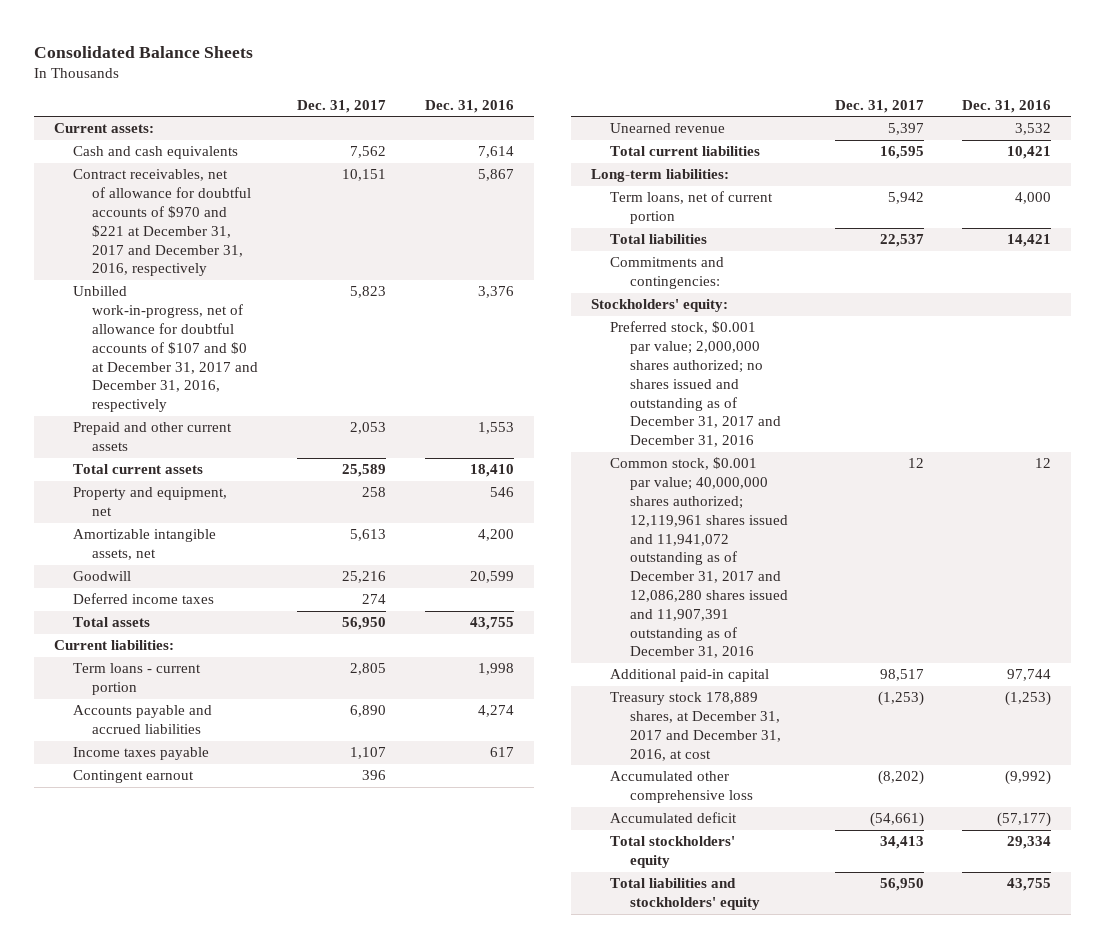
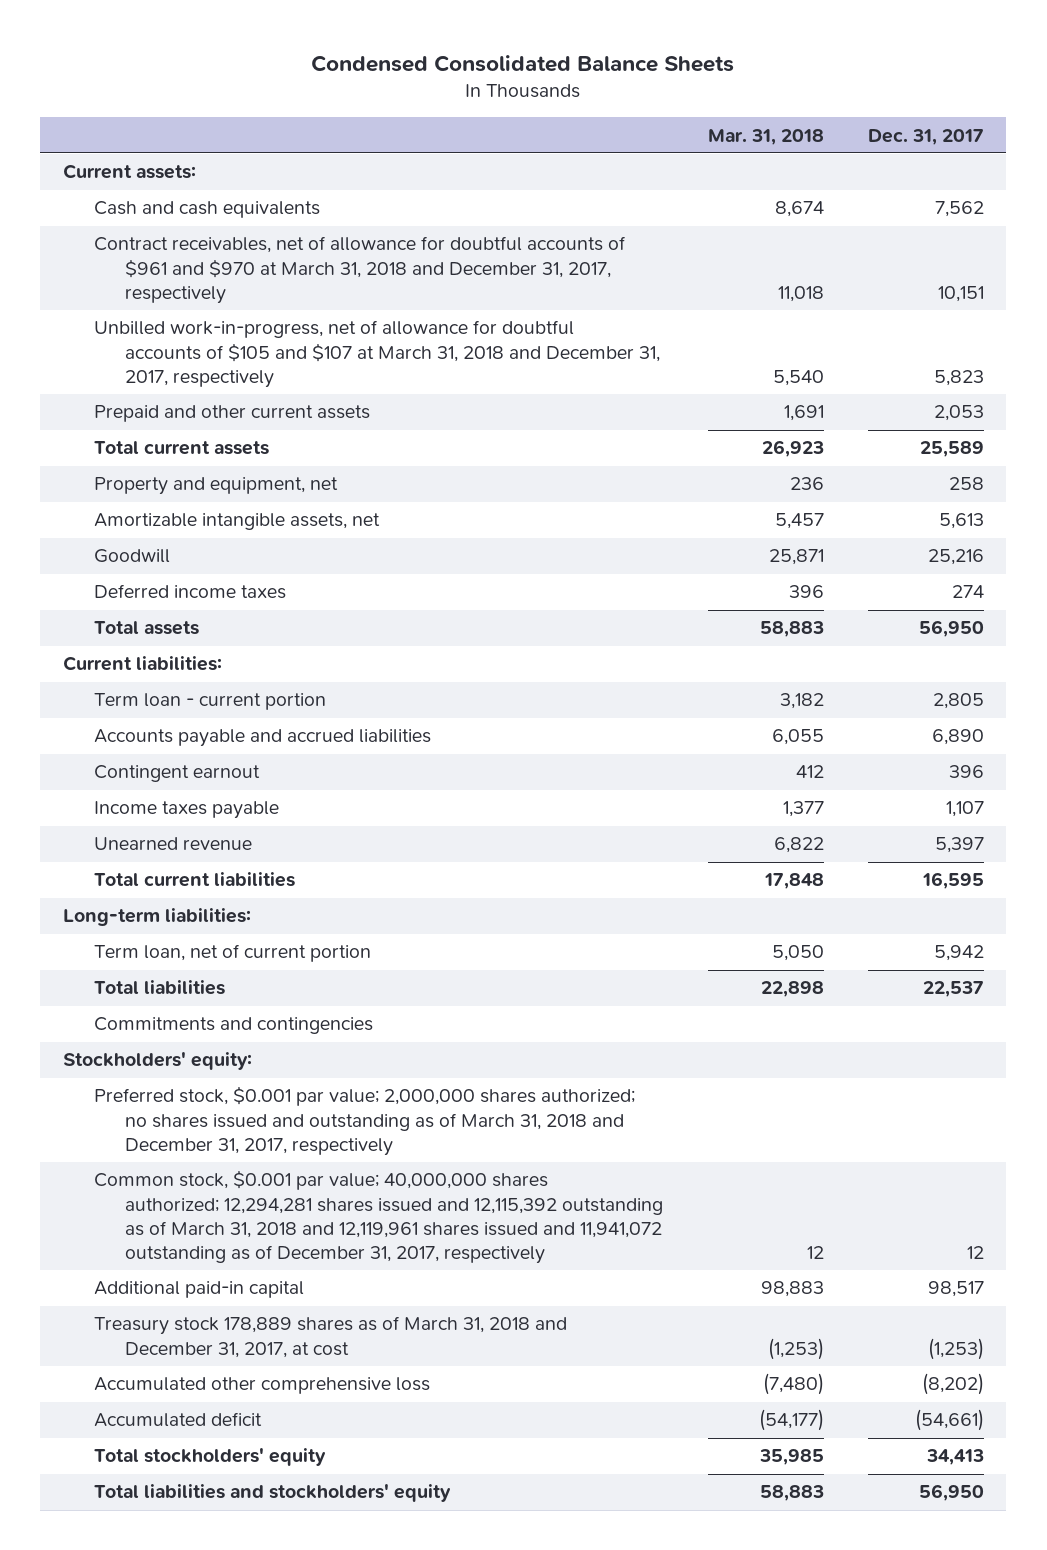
- Consolidated Balance Sheets
+ Condensed Consolidated Balance Sheets
- | Dec. 31, 2017 | Dec. 31, 2016
+ | Mar. 31, 2018 | Dec. 31, 2017
- Contract receivables, net of allowance for doubtful accounts of $970 and $221 at December 31, 2017 and December 31, 2016, respectively | 10,151 | 5,867
- Unbilled work-in-progress, net of allowance for doubtful accounts of $107 and $0 at December 31, 2017 and December 31, 2016, respectively | 5,823 | 3,376
+ Contract receivables, net of allowance for doubtful accounts of $961 and $970 at March 31, 2018 and December 31, 2017, respectively | 11,018 | 10,151
+ Unbilled work-in-progress, net of allowance for doubtful accounts of $105 and $107 at March 31, 2018 and December 31, 2017, respectively | 5,540 | 5,823
- Term loans - current portion | 2,805 | 1,998
+ Term loan - current portion | 3,182 | 2,805
moved down: Income taxes payable | 1,377 | 1,107
- Term loans, net of current portion | 5,942 | 4,000
+ Term loan, net of current portion | 5,050 | 5,942
- Commitments and contingencies:
+ Commitments and contingencies
- Preferred stock, $0.001 par value; 2,000,000 shares authorized; no shares issued and outstanding as of December 31, 2017 and December 31, 2016
- Common stock, $0.001 par value; 40,000,000 shares authorized; 12,119,961 shares issued and 11,941,072 outstanding as of December 31, 2017 and 12,086,280 shares issued and 11,907,391 outstanding as of December 31, 2016 | 12 | 12
+ Preferred stock, $0.001 par value; 2,000,000 shares authorized; no shares issued and outstanding as of March 31, 2018 and December 31, 2017, respectively
+ Common stock, $0.001 par value; 40,000,000 shares authorized; 12,294,281 shares issued and 12,115,392 outstanding as of March 31, 2018 and 12,119,961 shares issued and 11,941,072 outstanding as of December 31, 2017, respectively | 12 | 12
- Treasury stock 178,889 shares, at December 31, 2017 and December 31, 2016, at cost | (1,253) | (1,253)
+ Treasury stock 178,889 shares as of March 31, 2018 and December 31, 2017, at cost | (1,253) | (1,253)

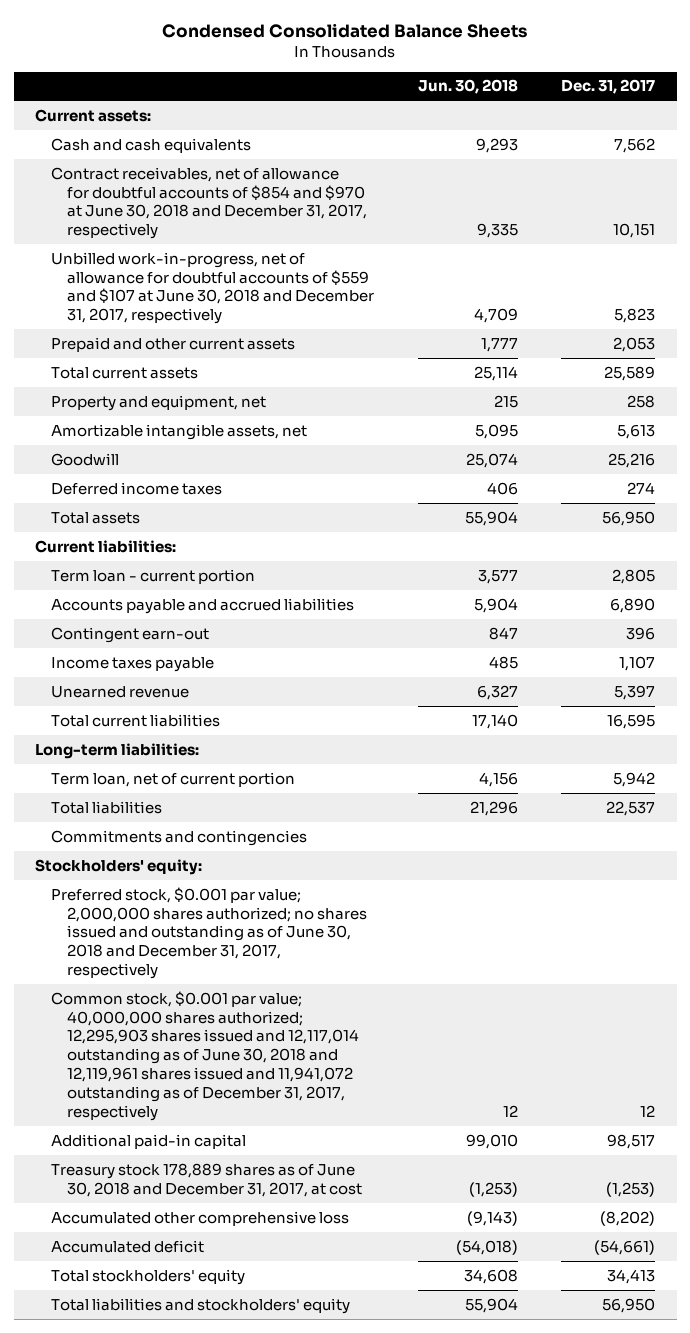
- | Mar. 31, 2018 | Dec. 31, 2017
+ | Jun. 30, 2018 | Dec. 31, 2017
- Contract receivables, net of allowance for doubtful accounts of $961 and $970 at March 31, 2018 and December 31, 2017, respectively | 11,018 | 10,151
- Unbilled work-in-progress, net of allowance for doubtful accounts of $105 and $107 at March 31, 2018 and December 31, 2017, respectively | 5,540 | 5,823
+ Contract receivables, net of allowance for doubtful accounts of $854 and $970 at June 30, 2018 and December 31, 2017, respectively | 9,335 | 10,151
+ Unbilled work-in-progress, net of allowance for doubtful accounts of $559 and $107 at June 30, 2018 and December 31, 2017, respectively | 4,709 | 5,823
- Contingent earnout | 412 | 396
+ Contingent earn-out | 847 | 396
- Preferred stock, $0.001 par value; 2,000,000 shares authorized; no shares issued and outstanding as of March 31, 2018 and December 31, 2017, respectively
- Common stock, $0.001 par value; 40,000,000 shares authorized; 12,294,281 shares issued and 12,115,392 outstanding as of March 31, 2018 and 12,119,961 shares issued and 11,941,072 outstanding as of December 31, 2017, respectively | 12 | 12
+ Preferred stock, $0.001 par value; 2,000,000 shares authorized; no shares issued and outstanding as of June 30, 2018 and December 31, 2017, respectively
+ Common stock, $0.001 par value; 40,000,000 shares authorized; 12,295,903 shares issued and 12,117,014 outstanding as of June 30, 2018 and 12,119,961 shares issued and 11,941,072 outstanding as of December 31, 2017, respectively | 12 | 12
- Treasury stock 178,889 shares as of March 31, 2018 and December 31, 2017, at cost | (1,253) | (1,253)
+ Treasury stock 178,889 shares as of June 30, 2018 and December 31, 2017, at cost | (1,253) | (1,253)

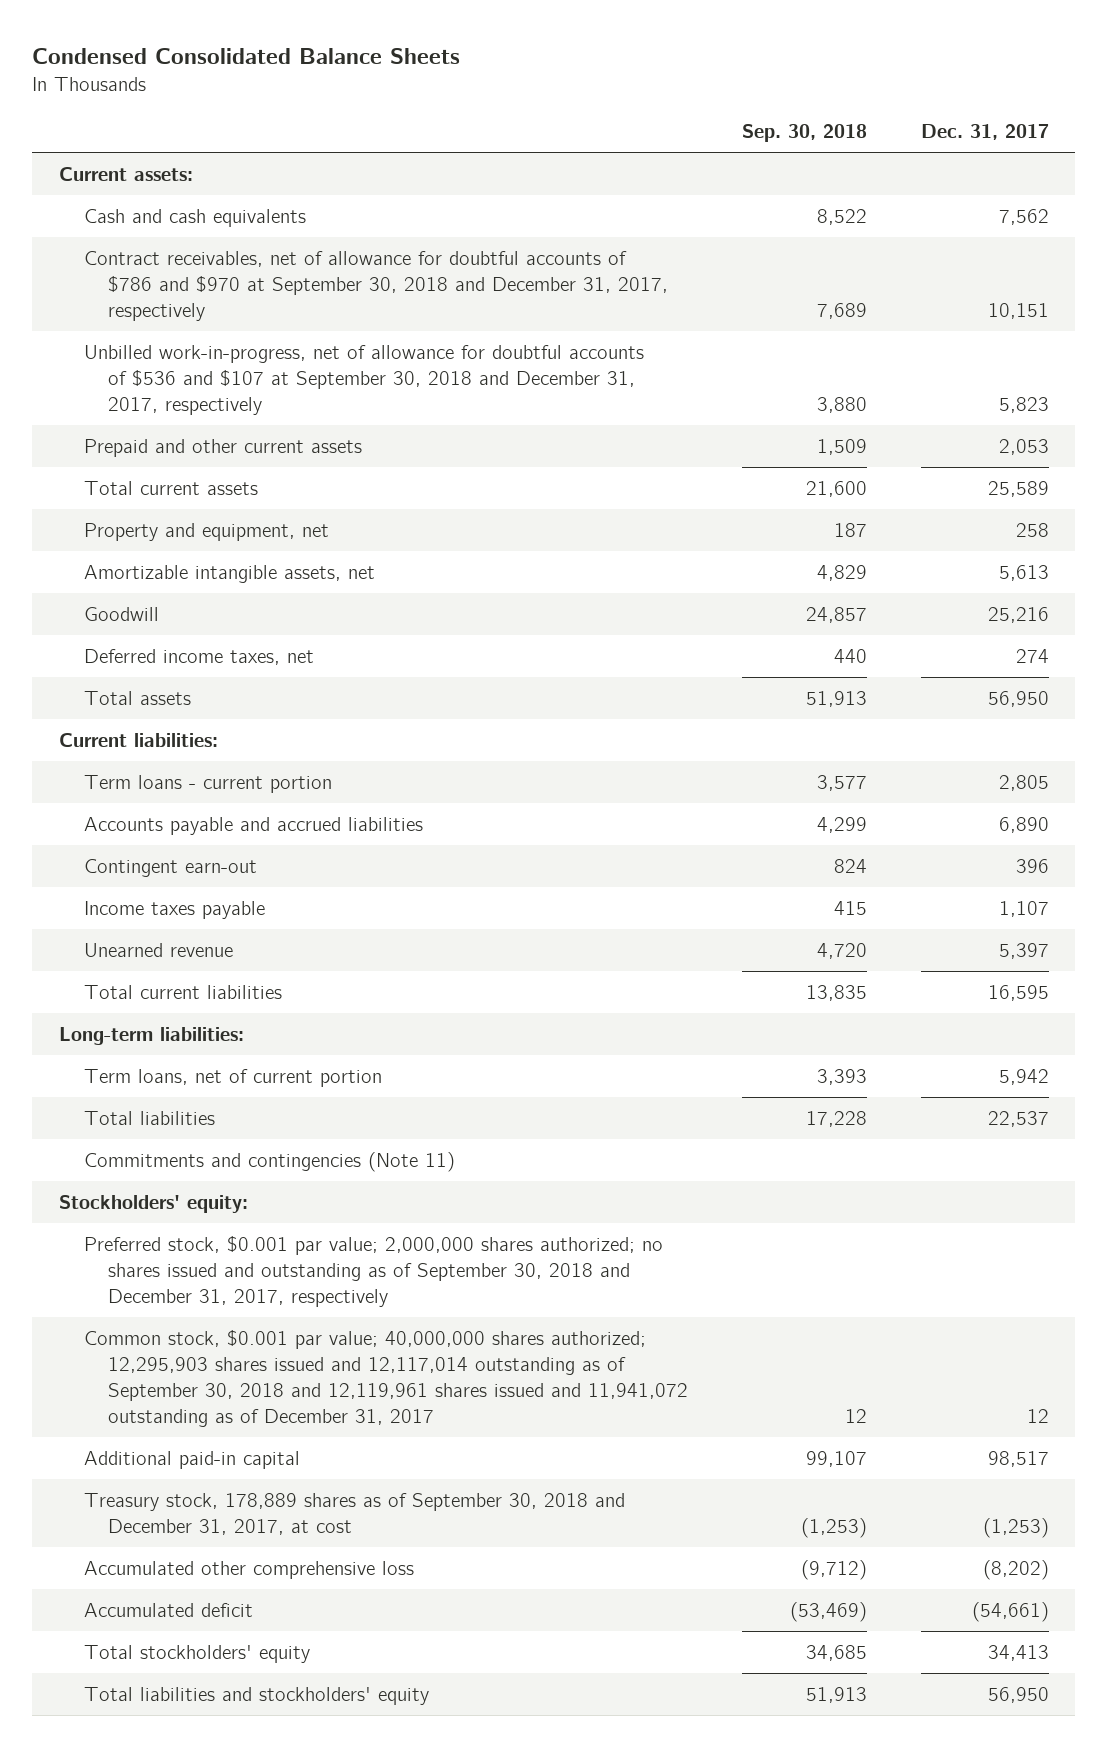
- | Jun. 30, 2018 | Dec. 31, 2017
+ | Sep. 30, 2018 | Dec. 31, 2017
- Contract receivables, net of allowance for doubtful accounts of $854 and $970 at June 30, 2018 and December 31, 2017, respectively | 9,335 | 10,151
- Unbilled work-in-progress, net of allowance for doubtful accounts of $559 and $107 at June 30, 2018 and December 31, 2017, respectively | 4,709 | 5,823
+ Contract receivables, net of allowance for doubtful accounts of $786 and $970 at September 30, 2018 and December 31, 2017, respectively | 7,689 | 10,151
+ Unbilled work-in-progress, net of allowance for doubtful accounts of $536 and $107 at September 30, 2018 and December 31, 2017, respectively | 3,880 | 5,823
- Deferred income taxes | 406 | 274
+ Deferred income taxes, net | 440 | 274
- Term loan - current portion | 3,577 | 2,805
+ Term loans - current portion | 3,577 | 2,805
- Term loan, net of current portion | 4,156 | 5,942
+ Term loans, net of current portion | 3,393 | 5,942
- Commitments and contingencies
+ Commitments and contingencies (Note 11)
- Preferred stock, $0.001 par value; 2,000,000 shares authorized; no shares issued and outstanding as of June 30, 2018 and December 31, 2017, respectively
- Common stock, $0.001 par value; 40,000,000 shares authorized; 12,295,903 shares issued and 12,117,014 outstanding as of June 30, 2018 and 12,119,961 shares issued and 11,941,072 outstanding as of December 31, 2017, respectively | 12 | 12
+ Preferred stock, $0.001 par value; 2,000,000 shares authorized; no shares issued and outstanding as of September 30, 2018 and December 31, 2017, respectively
+ Common stock, $0.001 par value; 40,000,000 shares authorized; 12,295,903 shares issued and 12,117,014 outstanding as of September 30, 2018 and 12,119,961 shares issued and 11,941,072 outstanding as of December 31, 2017 | 12 | 12
- Treasury stock 178,889 shares as of June 30, 2018 and December 31, 2017, at cost | (1,253) | (1,253)
+ Treasury stock, 178,889 shares as of September 30, 2018 and December 31, 2017, at cost | (1,253) | (1,253)

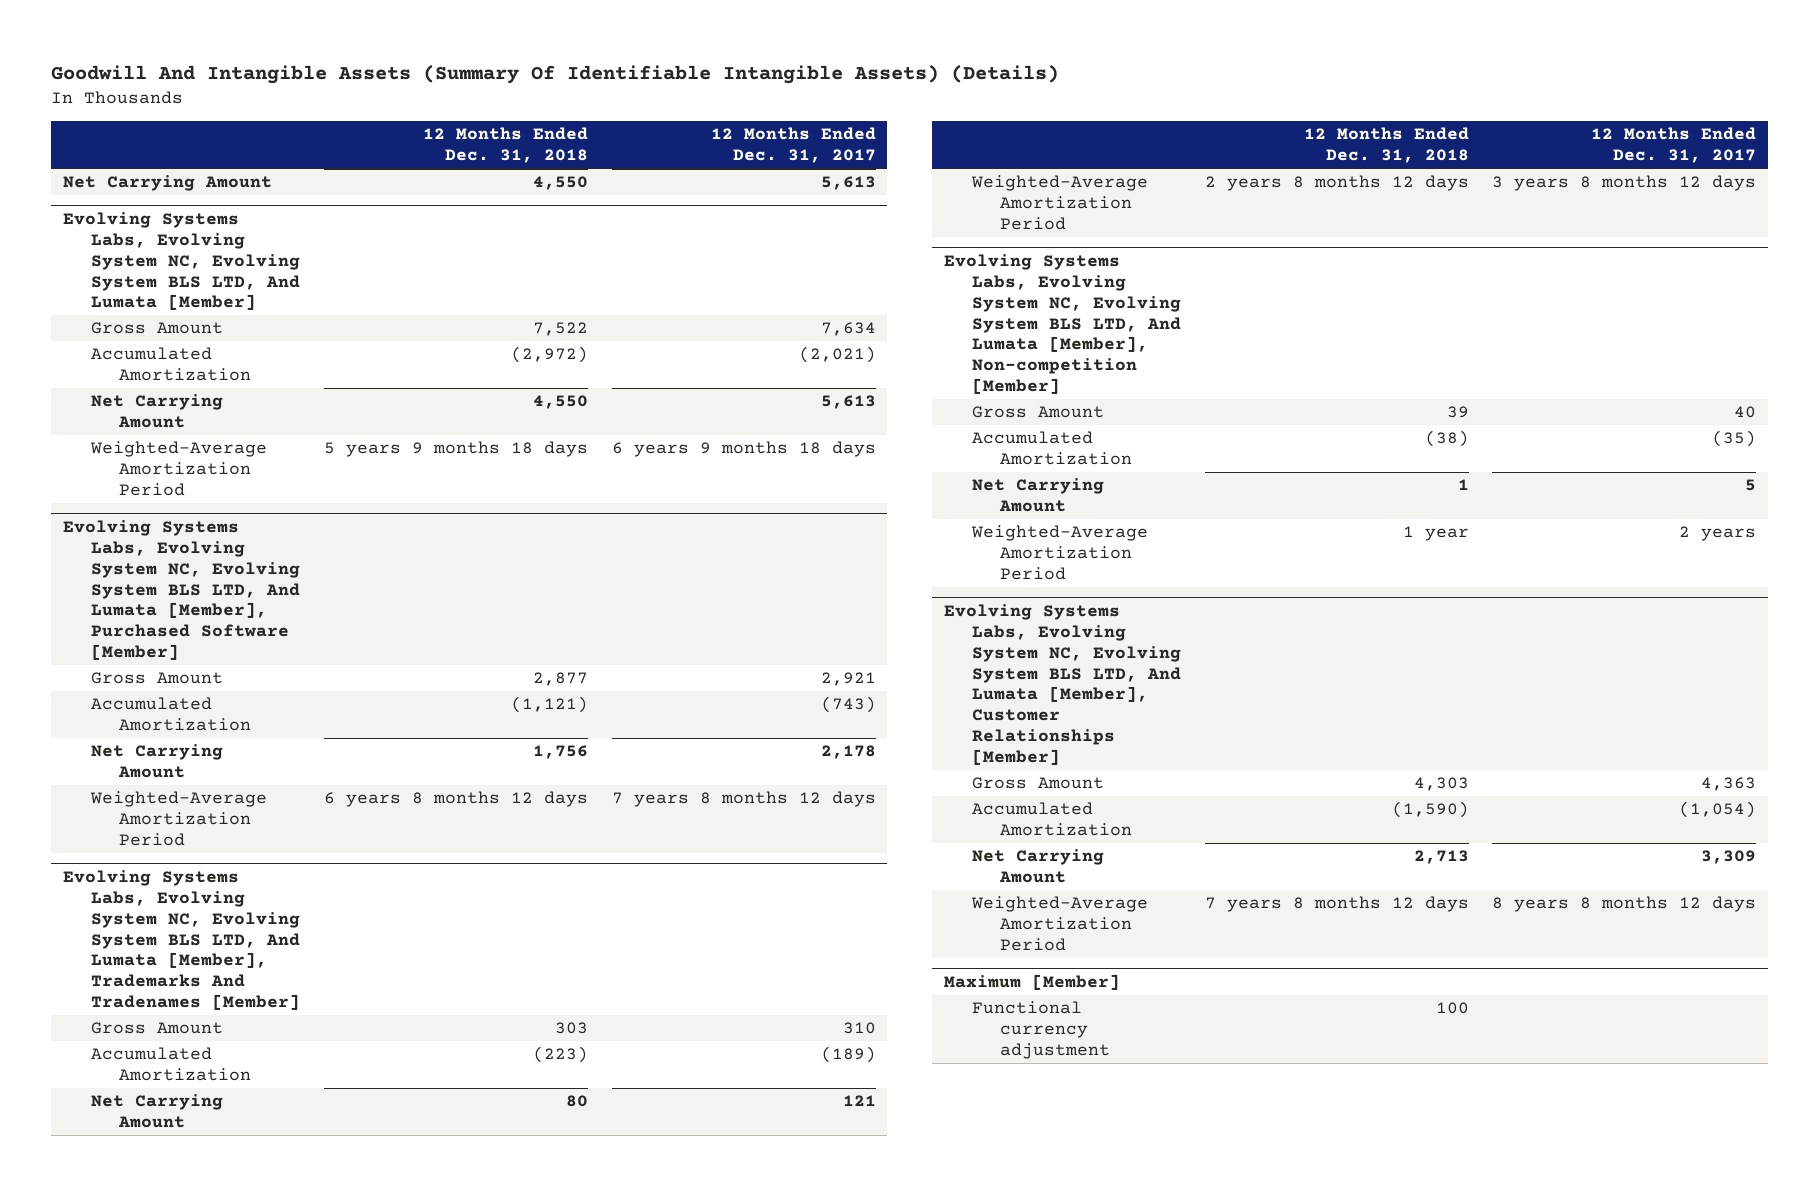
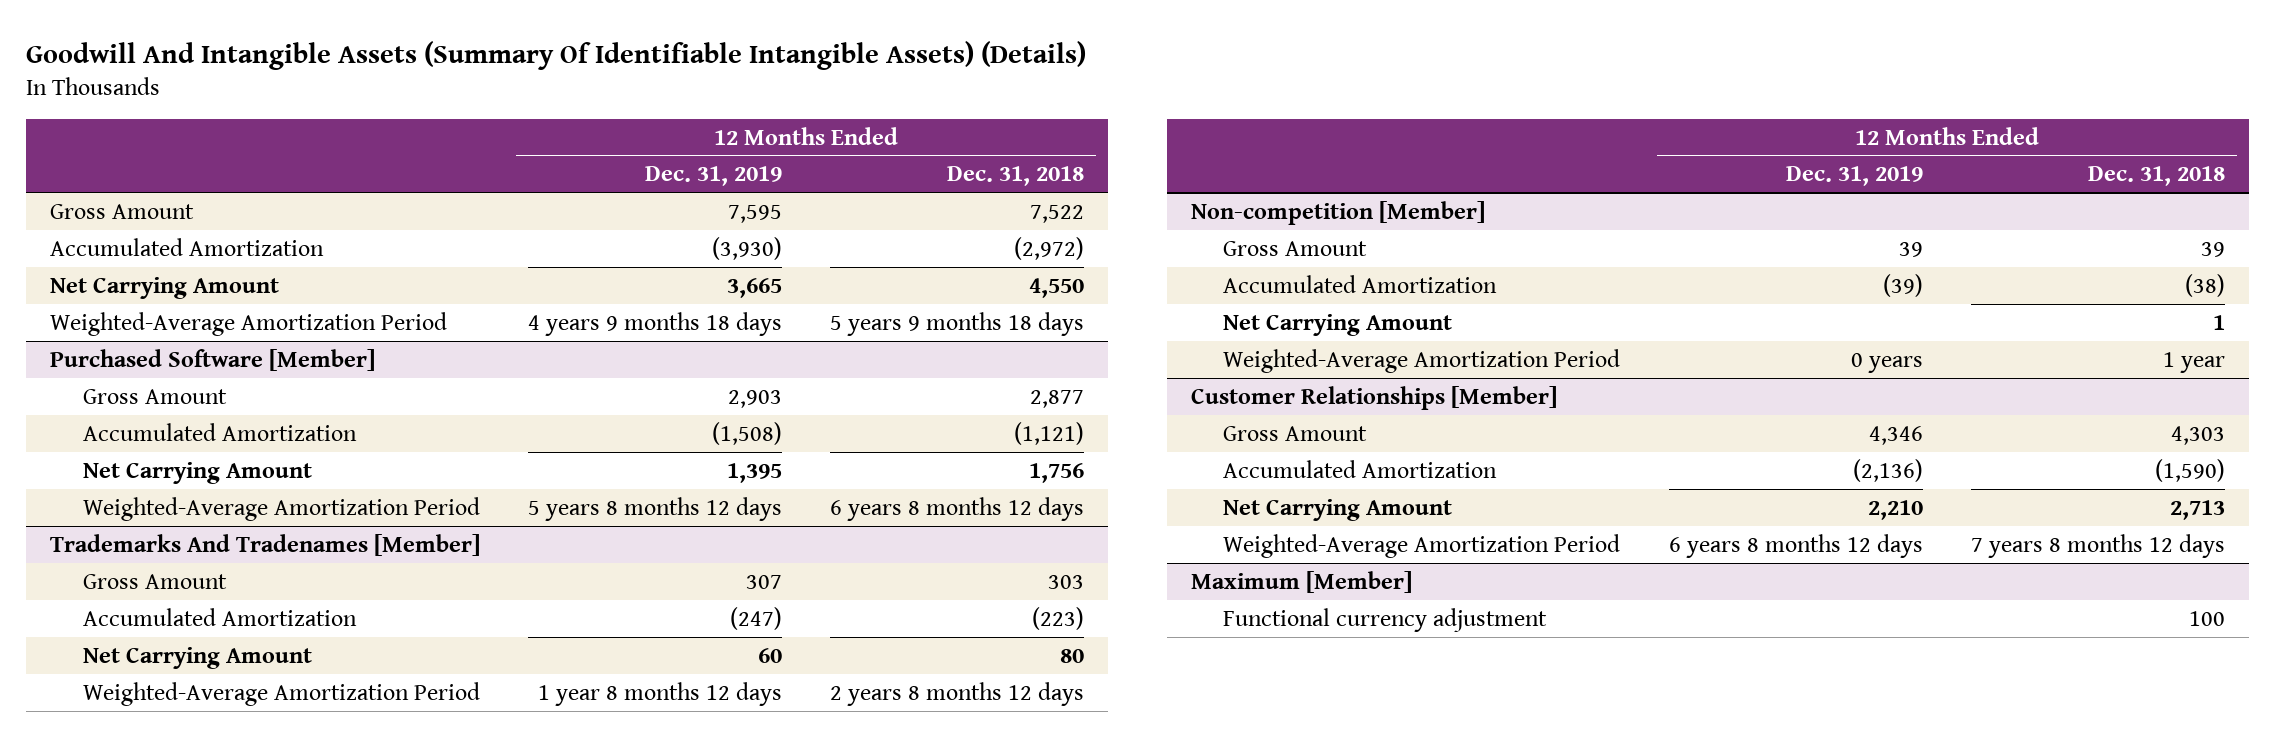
- | 12 Months Ended Dec. 31, 2018 | 12 Months Ended Dec. 31, 2017
+ | 12 Months Ended Dec. 31, 2019 | 12 Months Ended Dec. 31, 2018
- Net Carrying Amount | 4,550 | 5,613
- Evolving Systems Labs, Evolving System NC, Evolving System BLS LTD, And Lumata [Member]
- Evolving Systems Labs, Evolving System NC, Evolving System BLS LTD, And Lumata [Member], Purchased Software [Member]
+ Purchased Software [Member]
- Evolving Systems Labs, Evolving System NC, Evolving System BLS LTD, And Lumata [Member], Trademarks And Tradenames [Member]
+ Trademarks And Tradenames [Member]
- Evolving Systems Labs, Evolving System NC, Evolving System BLS LTD, And Lumata [Member], Non-competition [Member]
+ Non-competition [Member]
- Evolving Systems Labs, Evolving System NC, Evolving System BLS LTD, And Lumata [Member], Customer Relationships [Member]
+ Customer Relationships [Member]

